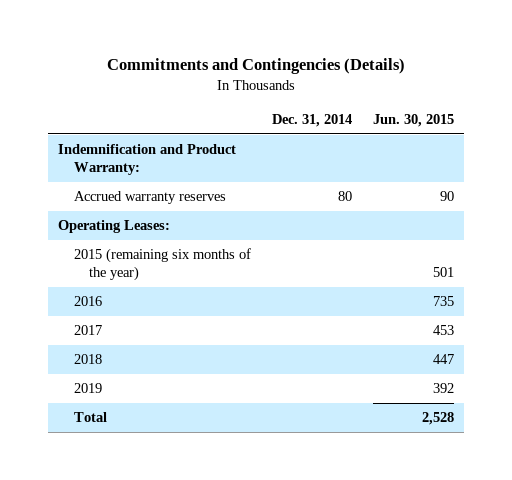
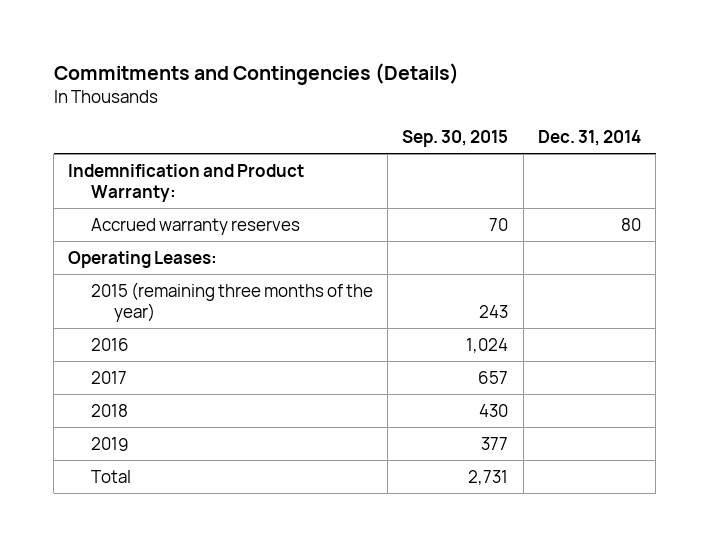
- | Dec. 31, 2014 | Jun. 30, 2015
+ | Sep. 30, 2015 | Dec. 31, 2014
- 2015 (remaining six months of the year) | | 501
+ 2015 (remaining three months of the year) | 243 |

